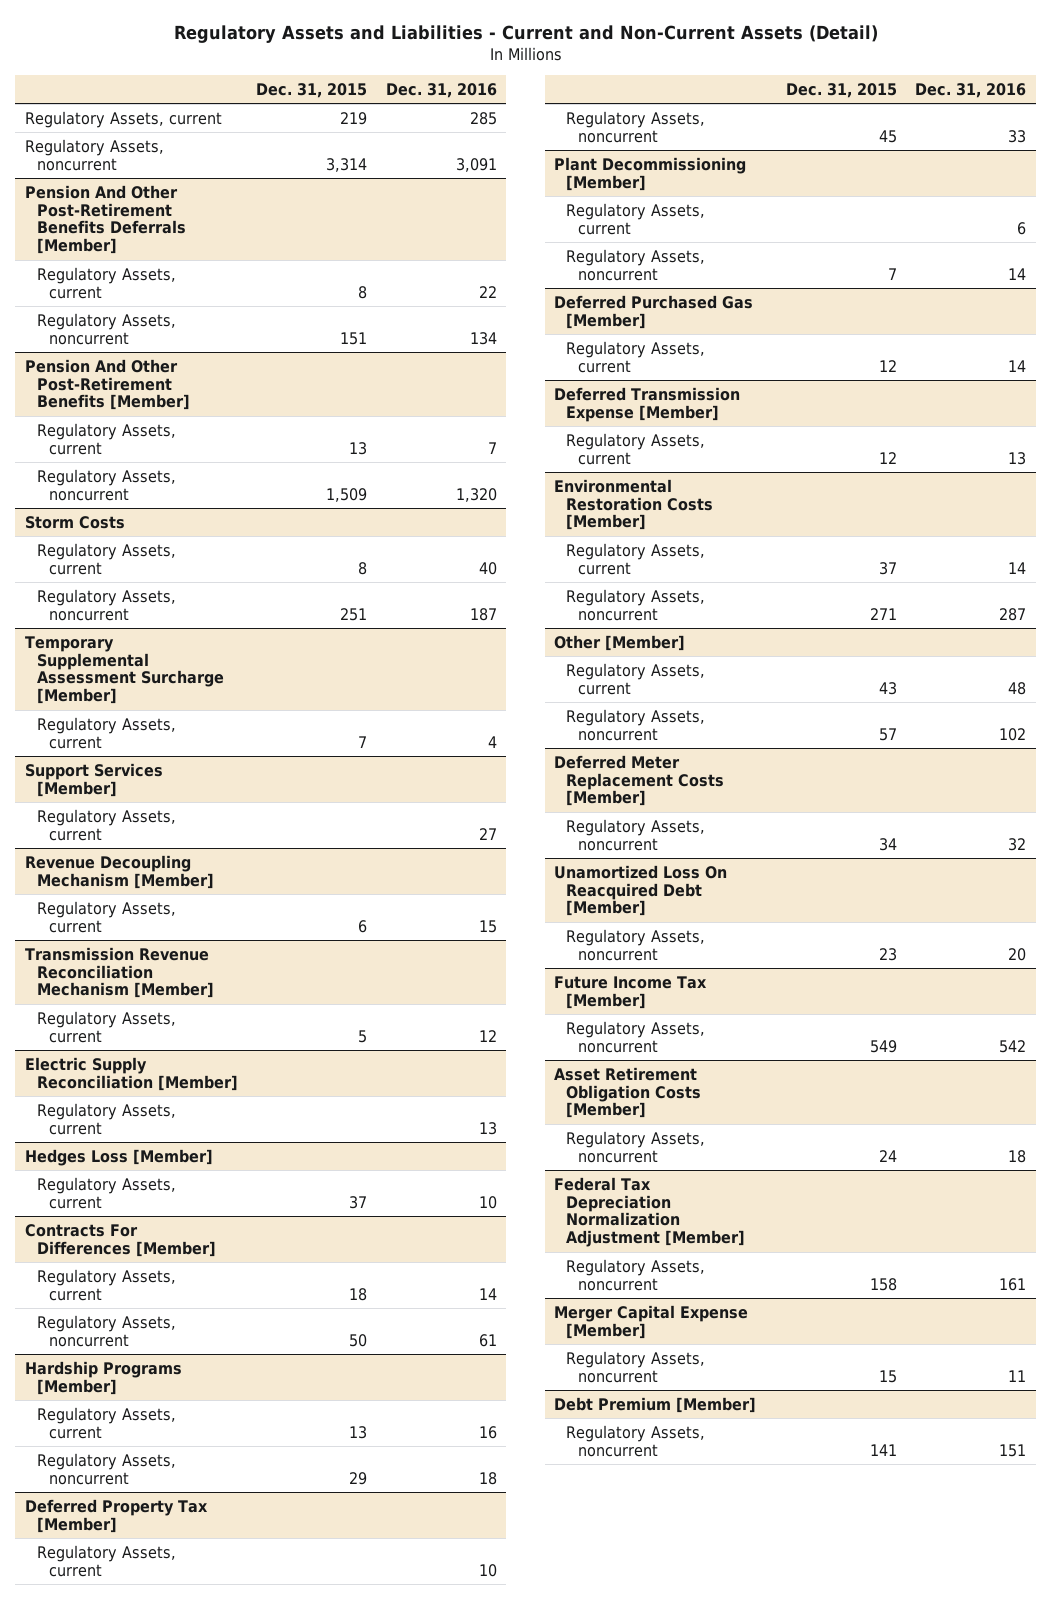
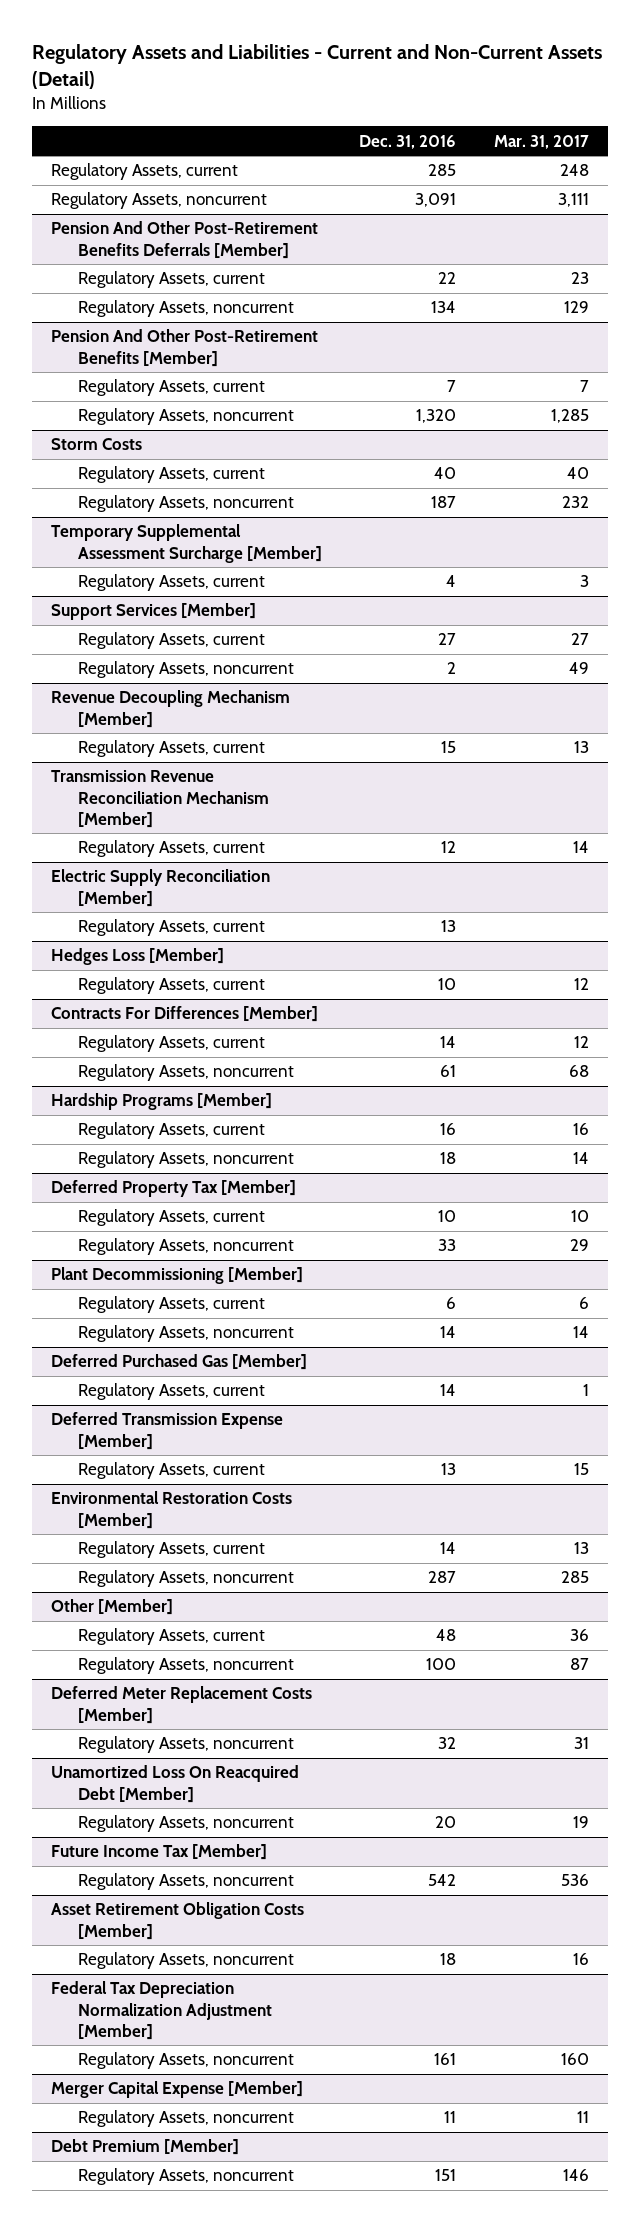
- | Dec. 31, 2015 | Dec. 31, 2016
+ | Dec. 31, 2016 | Mar. 31, 2017
@ Support Services [Member]
+ Regulatory Assets, noncurrent | 2 | 49
@ Other [Member]
- Regulatory Assets, noncurrent | 57 | 102
+ Regulatory Assets, noncurrent | 100 | 87

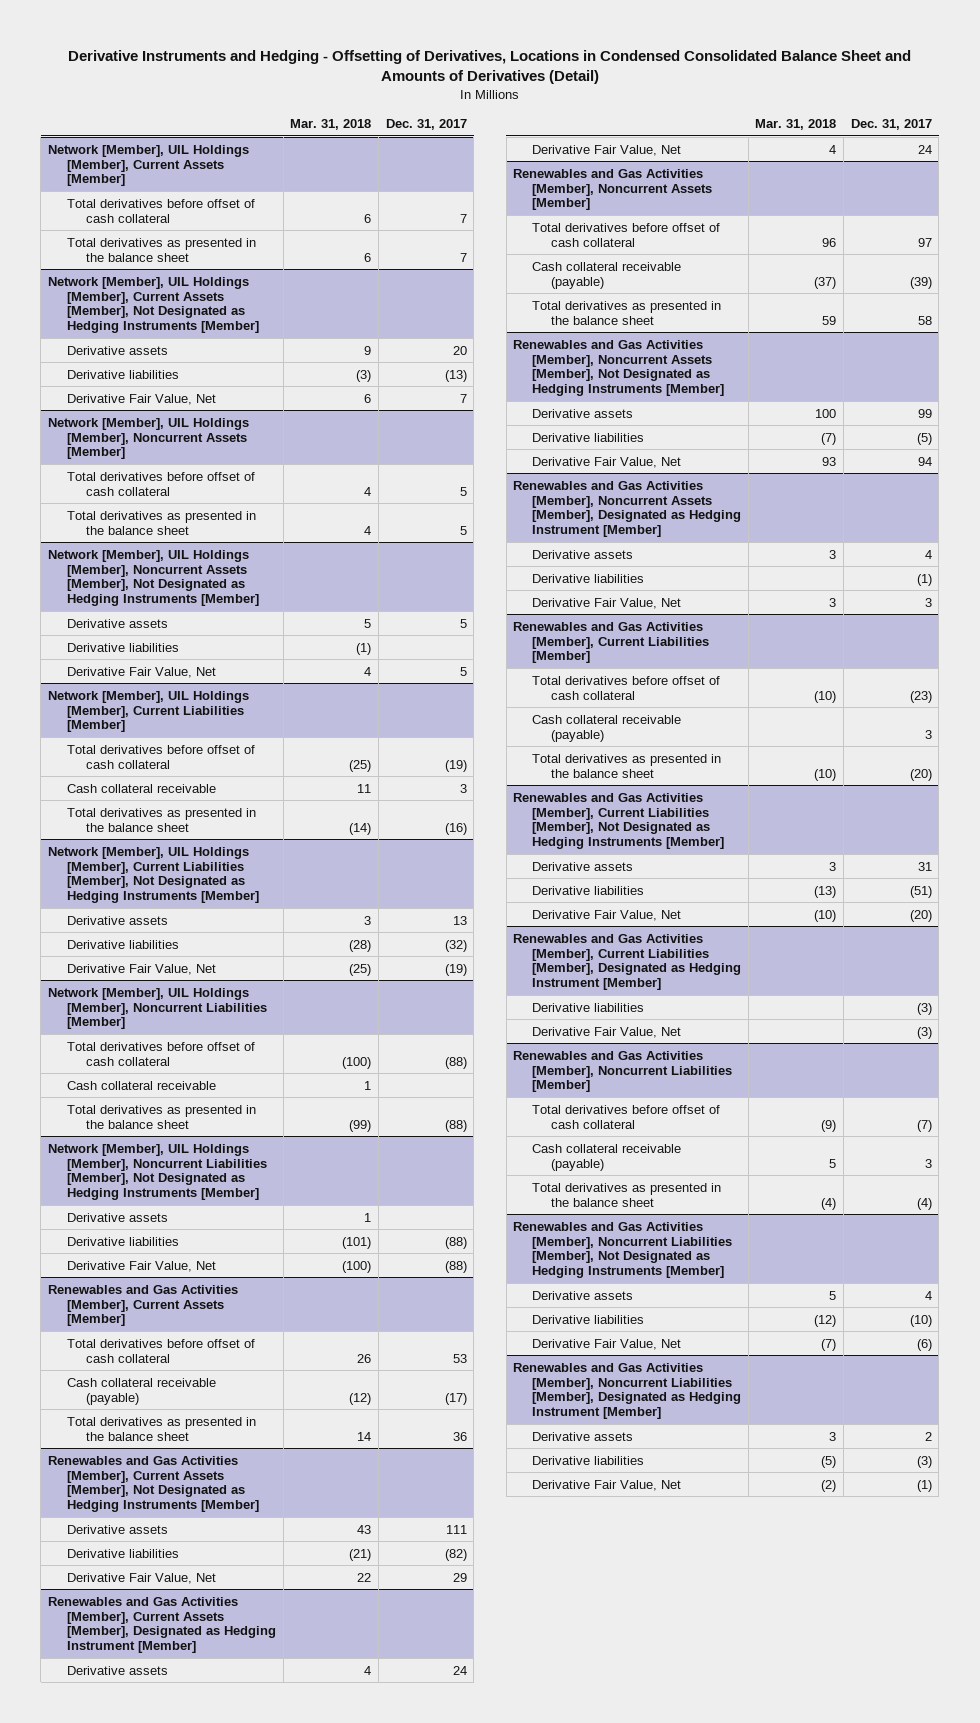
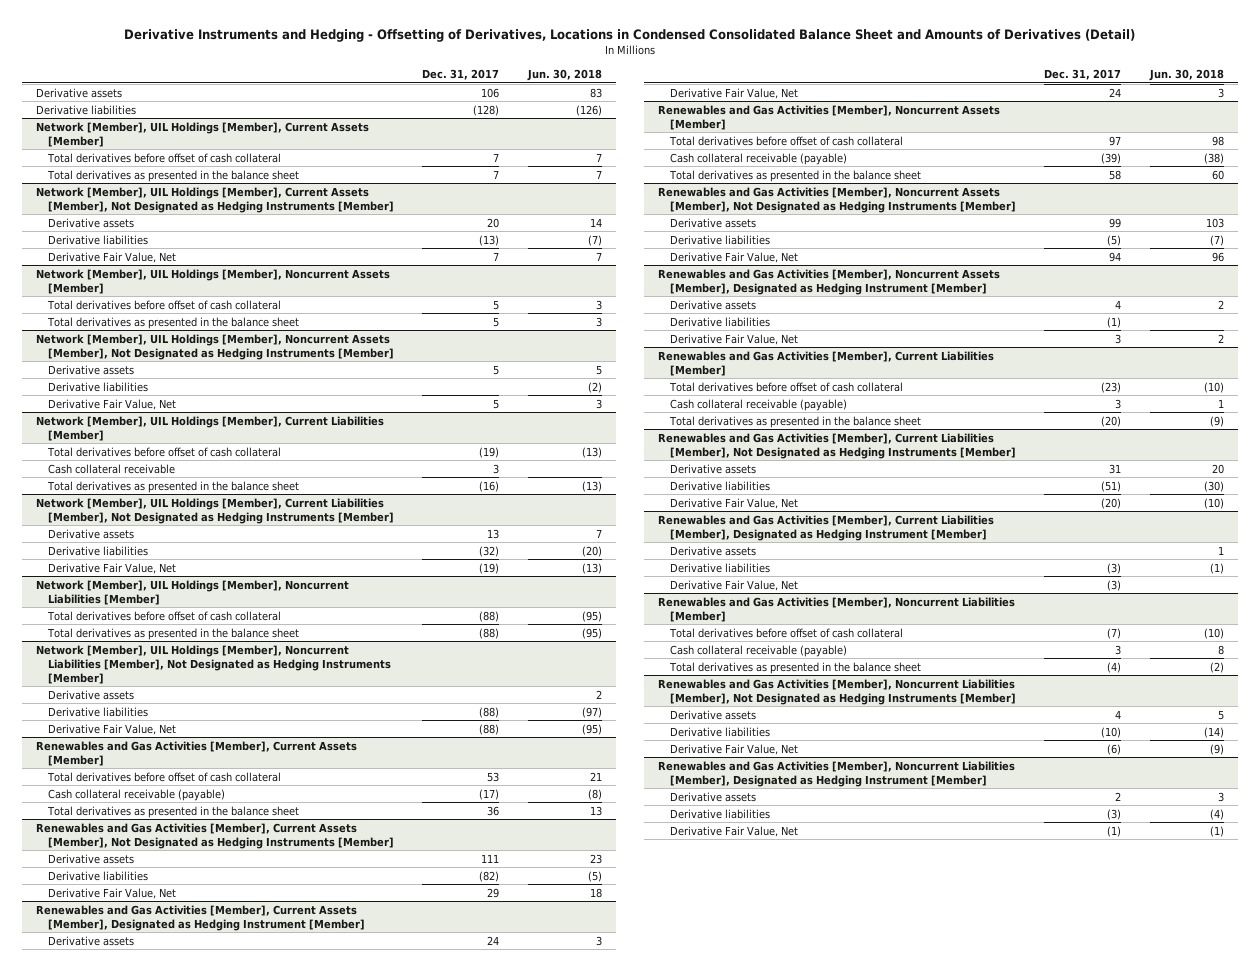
- | Mar. 31, 2018 | Dec. 31, 2017
+ | Dec. 31, 2017 | Jun. 30, 2018
+ Derivative assets | 106 | 83
+ Derivative liabilities | (128) | (126)
@ Network [Member], UIL Holdings [Member], Noncurrent Liabilities [Member]
- Cash collateral receivable | 1 |
@ Renewables and Gas Activities [Member], Current Liabilities [Member], Designated as Hedging Instrument [Member]
+ Derivative assets | | 1

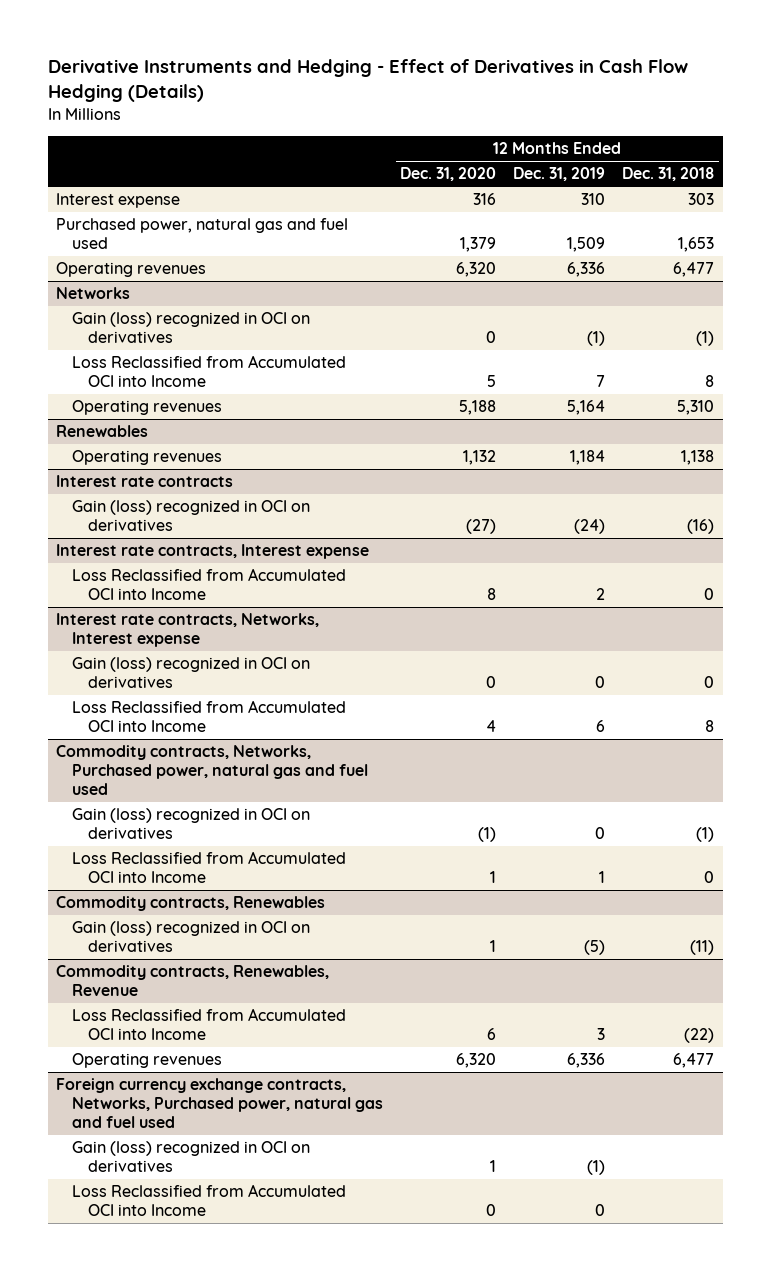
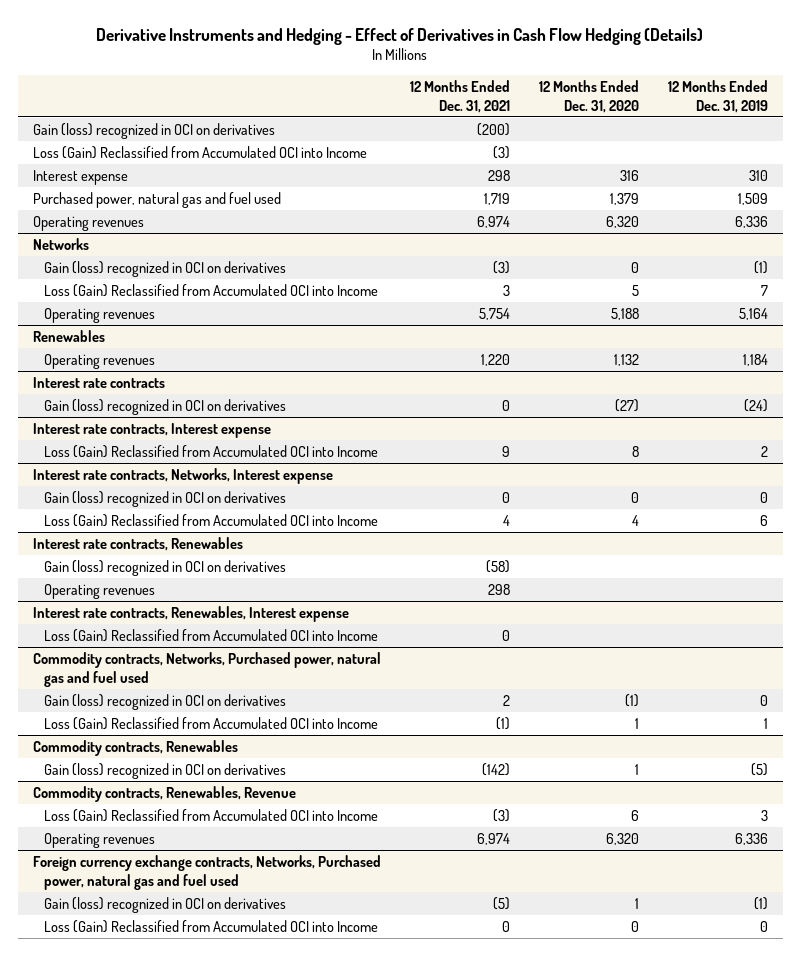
- | 12 Months Ended Dec. 31, 2020 | 12 Months Ended Dec. 31, 2019 | 12 Months Ended Dec. 31, 2018
+ | 12 Months Ended Dec. 31, 2021 | 12 Months Ended Dec. 31, 2020 | 12 Months Ended Dec. 31, 2019
+ Gain (loss) recognized in OCI on derivatives | (200) | |
+ Loss (Gain) Reclassified from Accumulated OCI into Income | (3) | |
@ Networks
- Loss Reclassified from Accumulated OCI into Income | 5 | 7 | 8
+ Loss (Gain) Reclassified from Accumulated OCI into Income | 3 | 5 | 7
@ Interest rate contracts, Interest expense
- Loss Reclassified from Accumulated OCI into Income | 8 | 2 | 0
+ Loss (Gain) Reclassified from Accumulated OCI into Income | 9 | 8 | 2
@ Interest rate contracts, Networks, Interest expense
- Loss Reclassified from Accumulated OCI into Income | 4 | 6 | 8
+ Loss (Gain) Reclassified from Accumulated OCI into Income | 4 | 4 | 6
+ Interest rate contracts, Renewables
+ Gain (loss) recognized in OCI on derivatives | (58) | |
+ Operating revenues | 298 | |
+ Interest rate contracts, Renewables, Interest expense
+ Loss (Gain) Reclassified from Accumulated OCI into Income | 0 | |
@ Commodity contracts, Networks, Purchased power, natural gas and fuel used
- Loss Reclassified from Accumulated OCI into Income | 1 | 1 | 0
+ Loss (Gain) Reclassified from Accumulated OCI into Income | (1) | 1 | 1
@ Commodity contracts, Renewables, Revenue
- Loss Reclassified from Accumulated OCI into Income | 6 | 3 | (22)
+ Loss (Gain) Reclassified from Accumulated OCI into Income | (3) | 6 | 3
@ Foreign currency exchange contracts, Networks, Purchased power, natural gas and fuel used
- Loss Reclassified from Accumulated OCI into Income | 0 | 0 |
+ Loss (Gain) Reclassified from Accumulated OCI into Income | 0 | 0 | 0

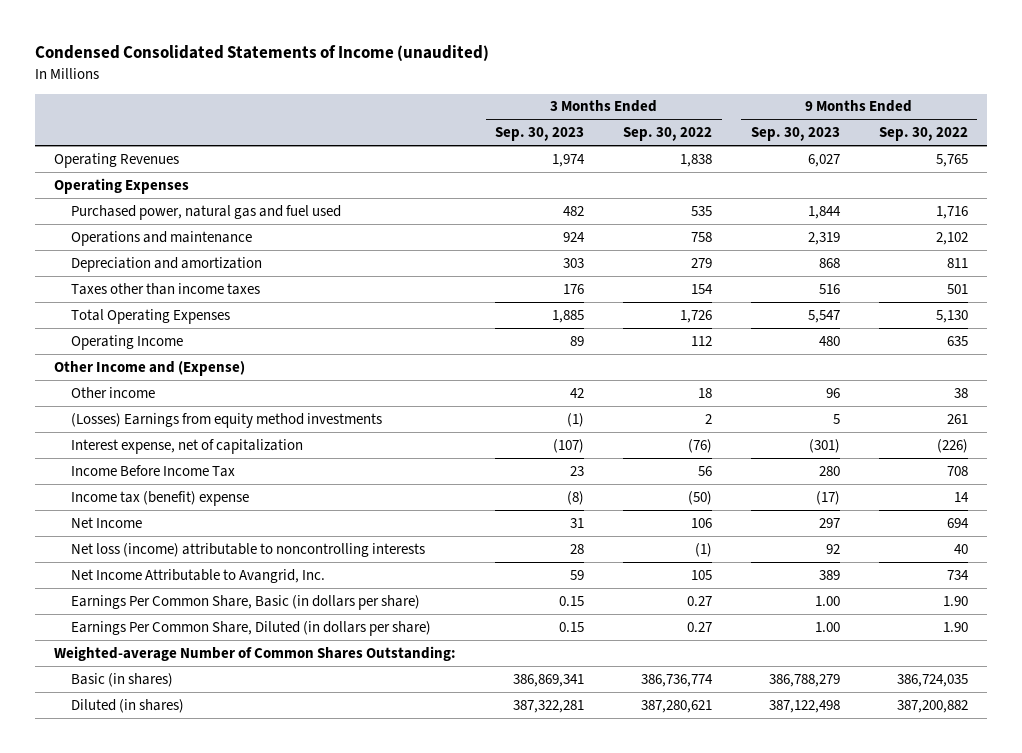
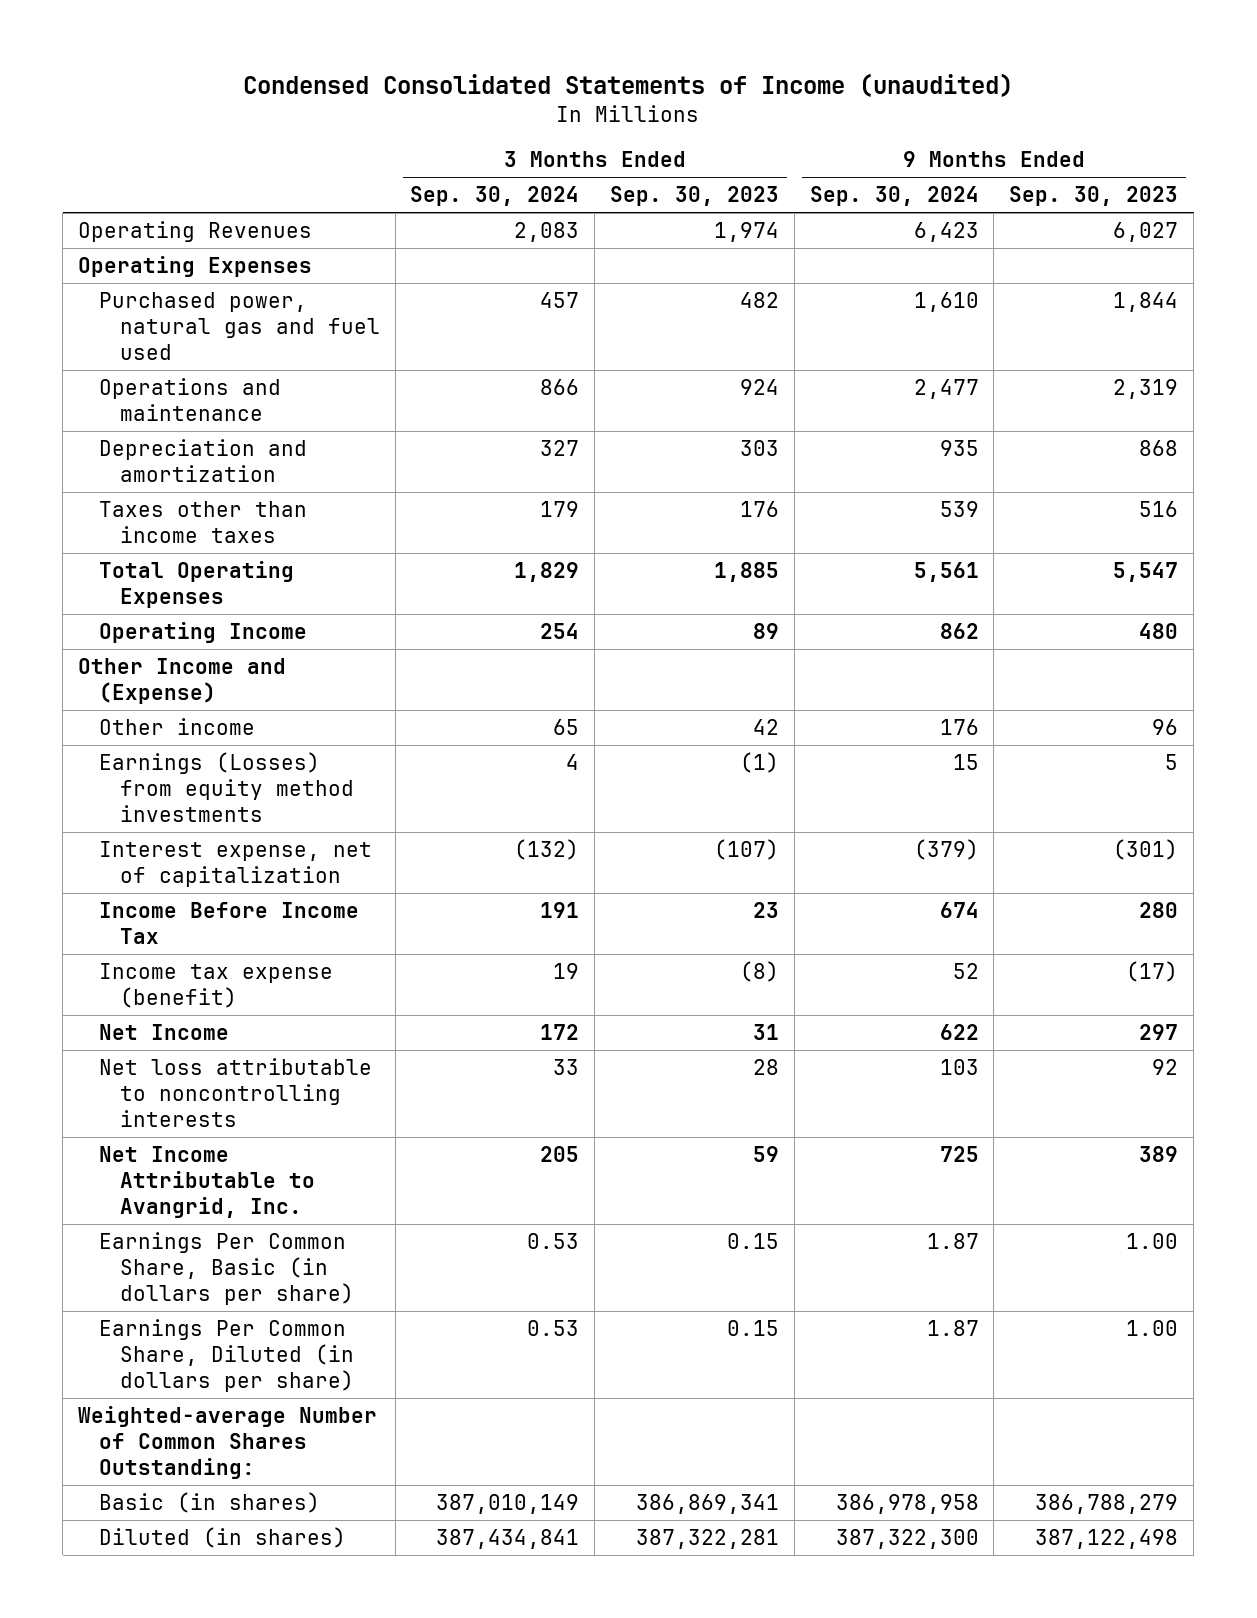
- | 3 Months Ended Sep. 30, 2023 | 3 Months Ended Sep. 30, 2022 | 9 Months Ended Sep. 30, 2023 | 9 Months Ended Sep. 30, 2022
+ | 3 Months Ended Sep. 30, 2024 | 3 Months Ended Sep. 30, 2023 | 9 Months Ended Sep. 30, 2024 | 9 Months Ended Sep. 30, 2023
- (Losses) Earnings from equity method investments | (1) | 2 | 5 | 261
+ Earnings (Losses) from equity method investments | 4 | (1) | 15 | 5
- Income tax (benefit) expense | (8) | (50) | (17) | 14
+ Income tax expense (benefit) | 19 | (8) | 52 | (17)
- Net loss (income) attributable to noncontrolling interests | 28 | (1) | 92 | 40
+ Net loss attributable to noncontrolling interests | 33 | 28 | 103 | 92

